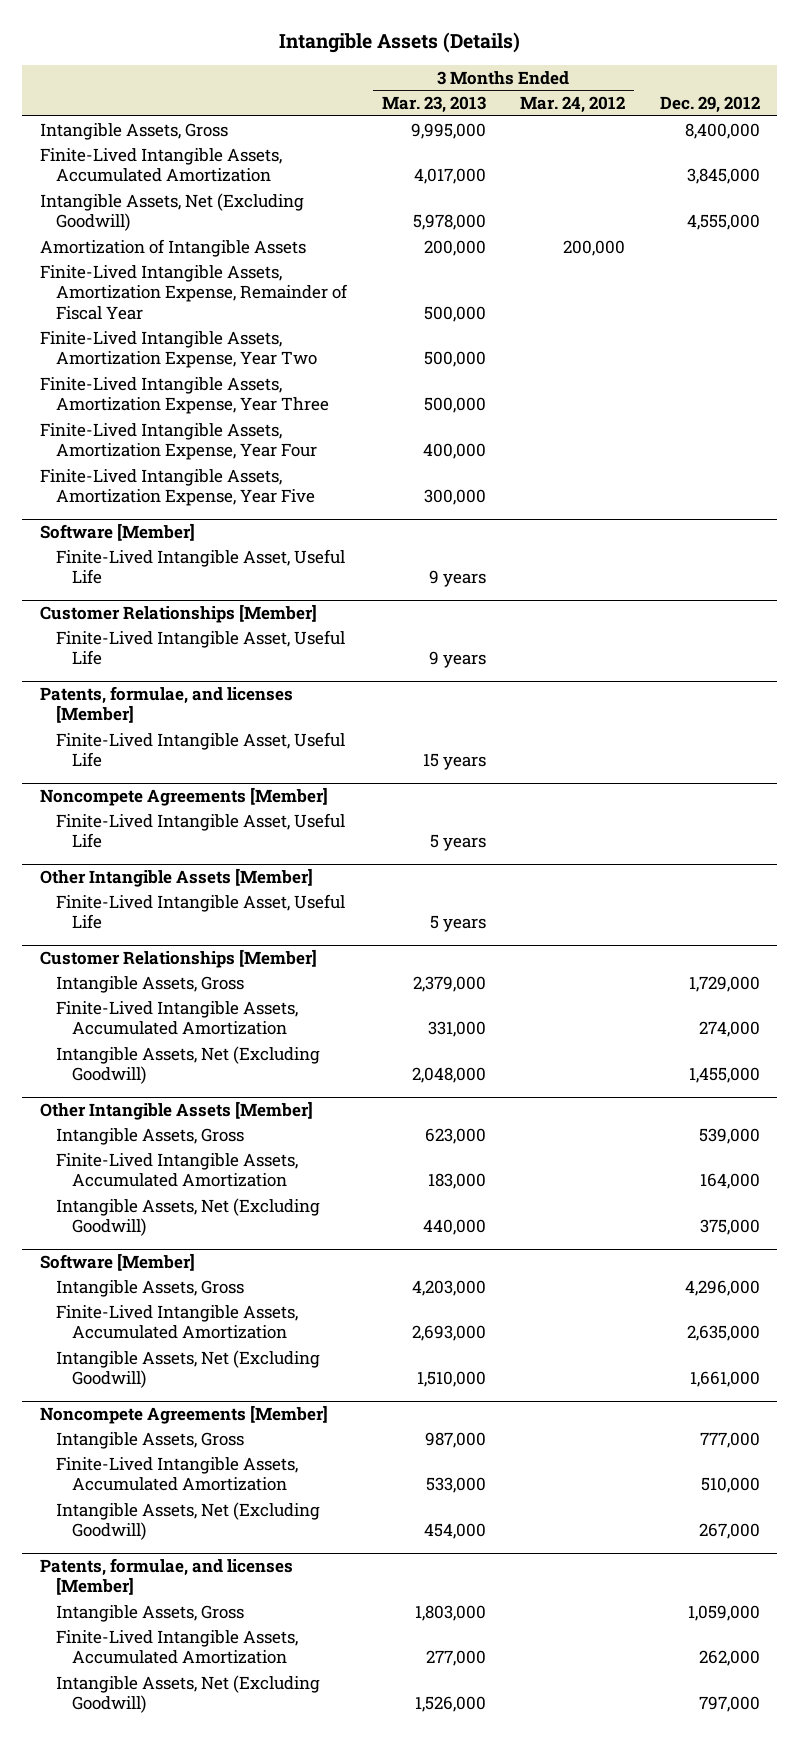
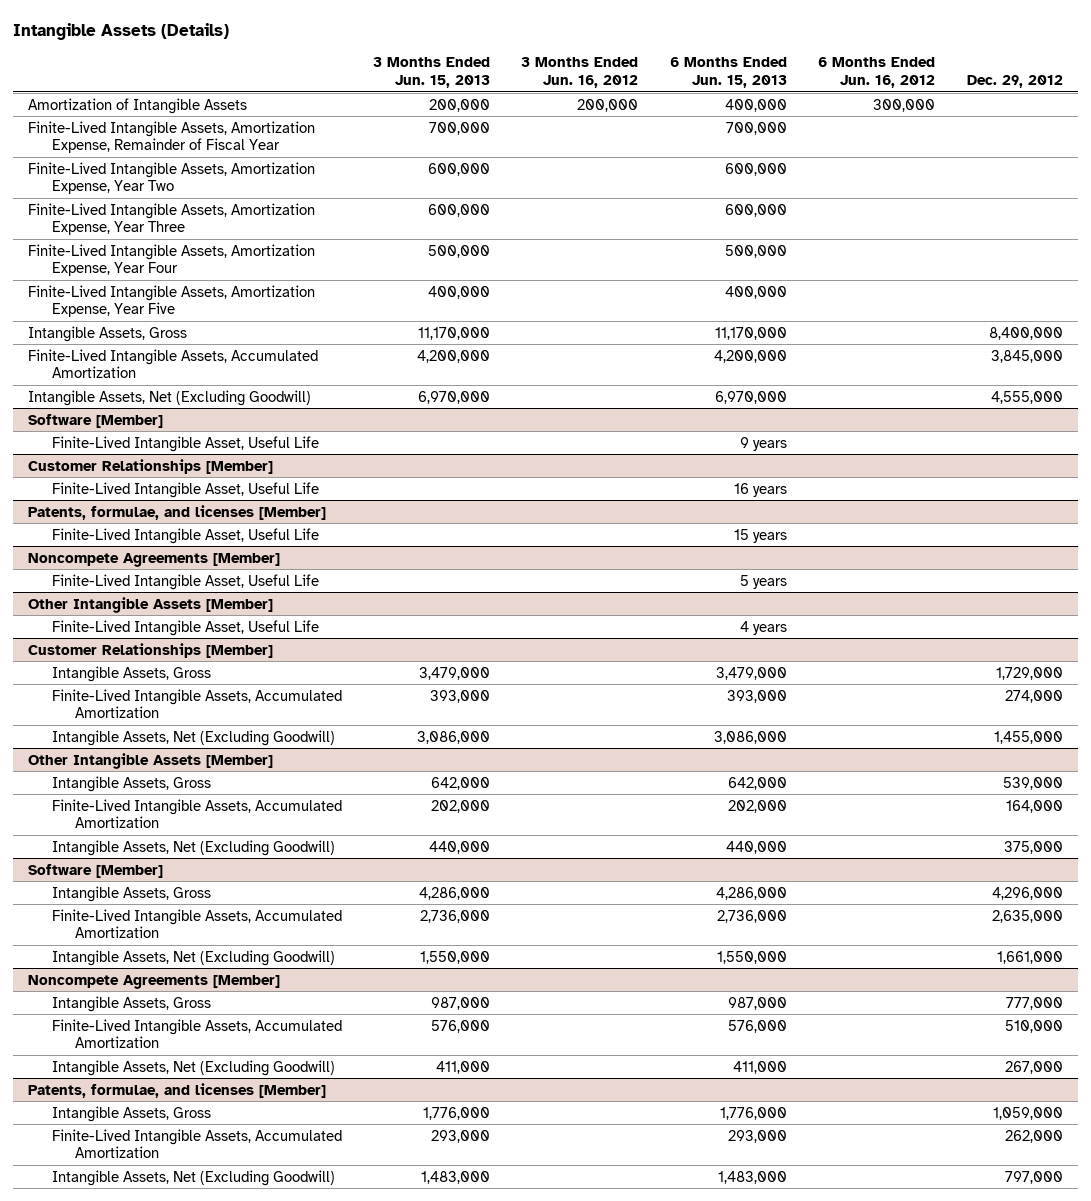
- | 3 Months Ended Mar. 23, 2013 | 3 Months Ended Mar. 24, 2012 | Dec. 29, 2012
+ | 3 Months Ended Jun. 15, 2013 | 3 Months Ended Jun. 16, 2012 | 6 Months Ended Jun. 15, 2013 | 6 Months Ended Jun. 16, 2012 | Dec. 29, 2012
moved down: Intangible Assets, Gross | 11,170,000 | | 11,170,000 | | 8,400,000
moved down: Finite-Lived Intangible Assets, Accumulated Amortization | 4,200,000 | | 4,200,000 | | 3,845,000
moved down: Intangible Assets, Net (Excluding Goodwill) | 6,970,000 | | 6,970,000 | | 4,555,000

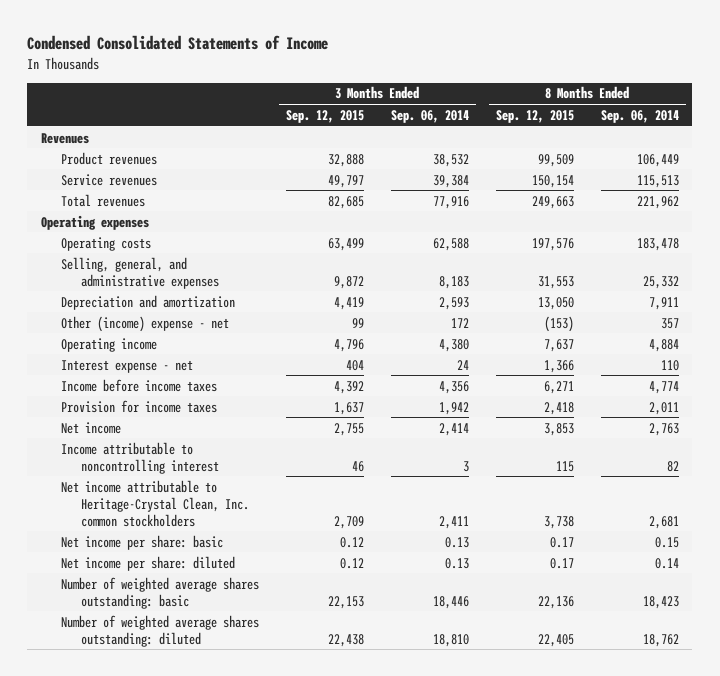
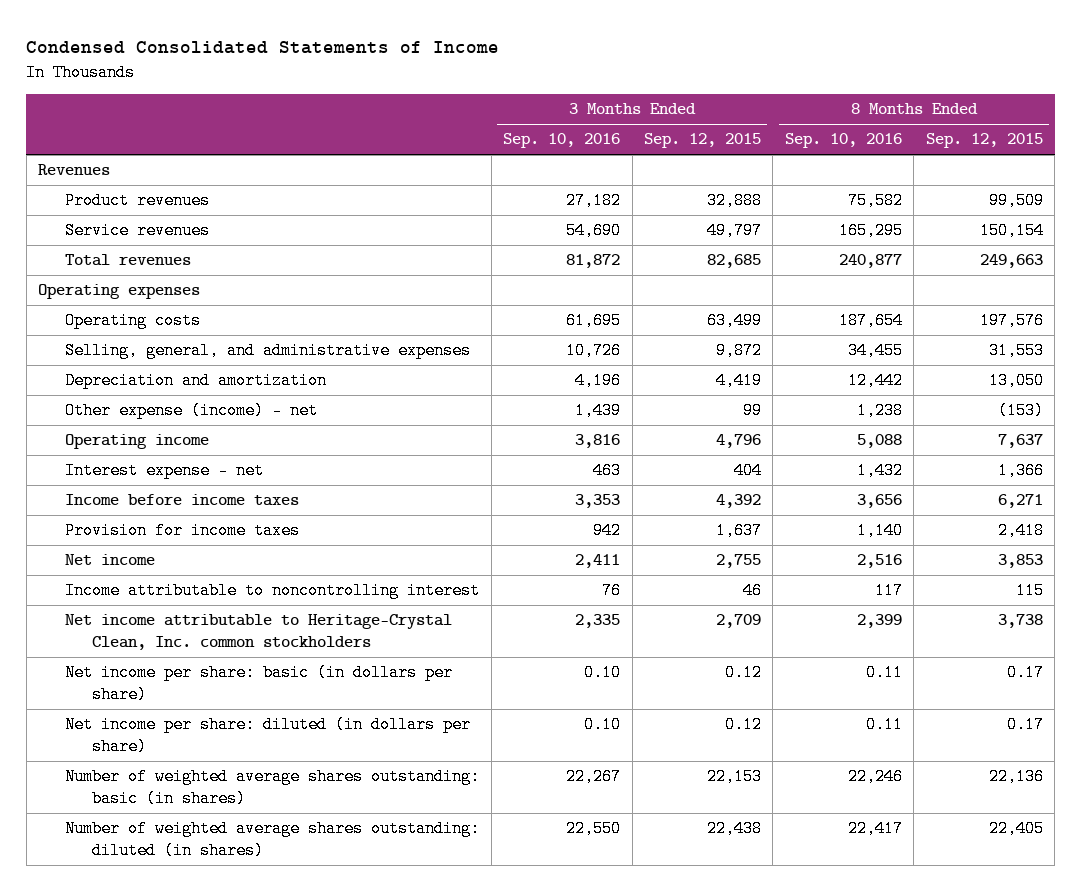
- | 3 Months Ended Sep. 12, 2015 | 3 Months Ended Sep. 06, 2014 | 8 Months Ended Sep. 12, 2015 | 8 Months Ended Sep. 06, 2014
+ | 3 Months Ended Sep. 10, 2016 | 3 Months Ended Sep. 12, 2015 | 8 Months Ended Sep. 10, 2016 | 8 Months Ended Sep. 12, 2015
- Other (income) expense - net | 99 | 172 | (153) | 357
+ Other expense (income) - net | 1,439 | 99 | 1,238 | (153)
- Net income per share: basic | 0.12 | 0.13 | 0.17 | 0.15
- Net income per share: diluted | 0.12 | 0.13 | 0.17 | 0.14
- Number of weighted average shares outstanding: basic | 22,153 | 18,446 | 22,136 | 18,423
- Number of weighted average shares outstanding: diluted | 22,438 | 18,810 | 22,405 | 18,762
+ Net income per share: basic (in dollars per share) | 0.10 | 0.12 | 0.11 | 0.17
+ Net income per share: diluted (in dollars per share) | 0.10 | 0.12 | 0.11 | 0.17
+ Number of weighted average shares outstanding: basic (in shares) | 22,267 | 22,153 | 22,246 | 22,136
+ Number of weighted average shares outstanding: diluted (in shares) | 22,550 | 22,438 | 22,417 | 22,405

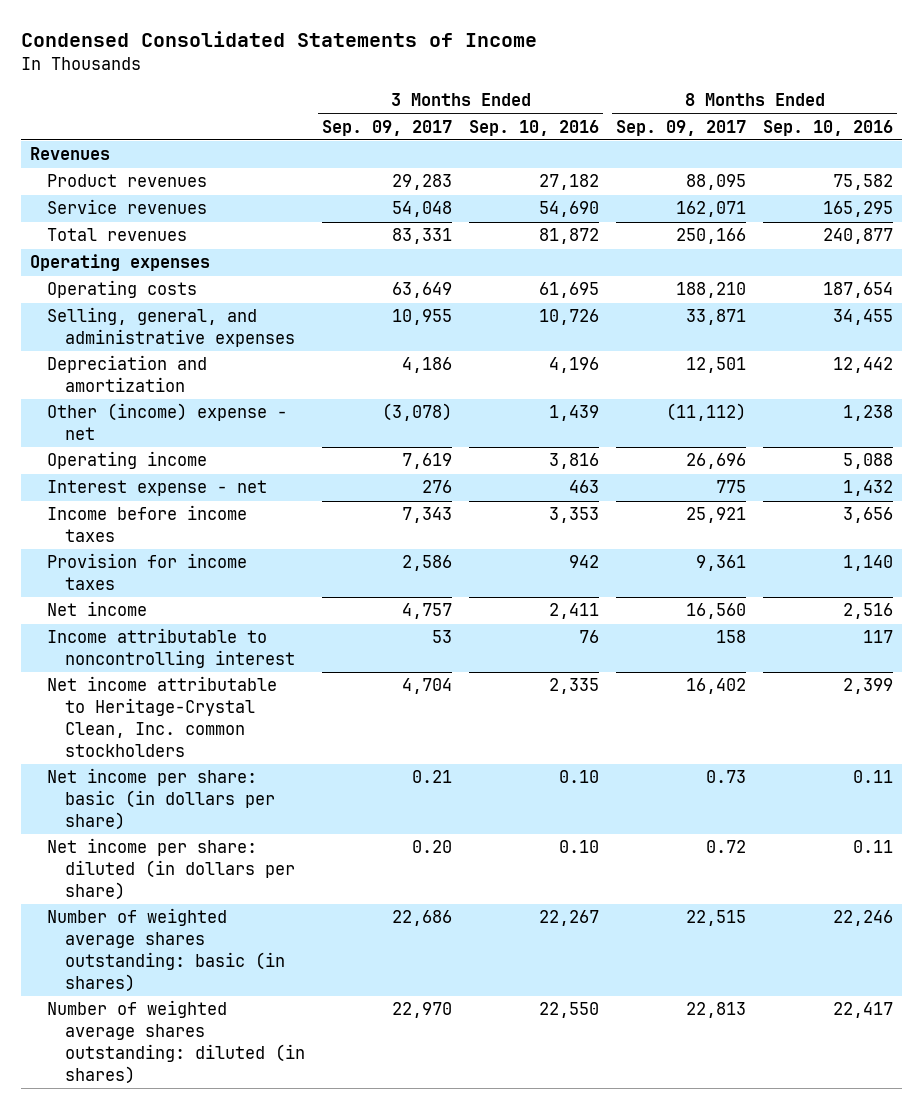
- | 3 Months Ended Sep. 10, 2016 | 3 Months Ended Sep. 12, 2015 | 8 Months Ended Sep. 10, 2016 | 8 Months Ended Sep. 12, 2015
+ | 3 Months Ended Sep. 09, 2017 | 3 Months Ended Sep. 10, 2016 | 8 Months Ended Sep. 09, 2017 | 8 Months Ended Sep. 10, 2016
- Other expense (income) - net | 1,439 | 99 | 1,238 | (153)
+ Other (income) expense - net | (3,078) | 1,439 | (11,112) | 1,238

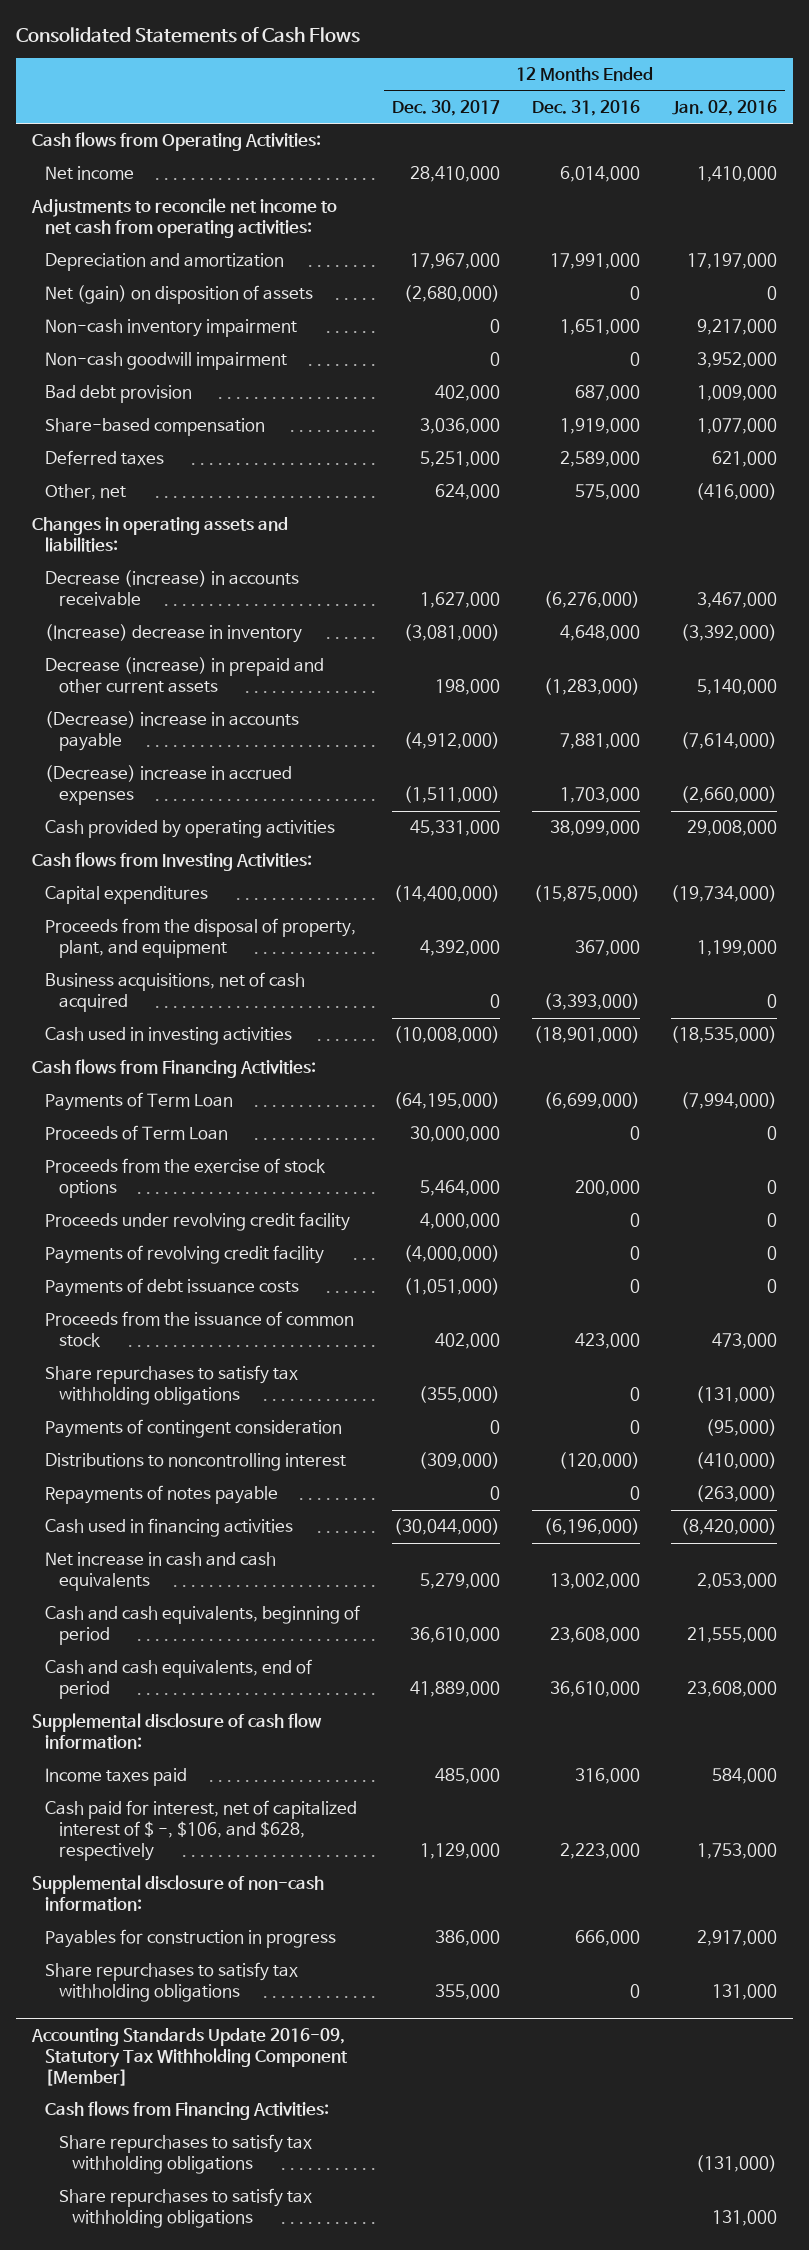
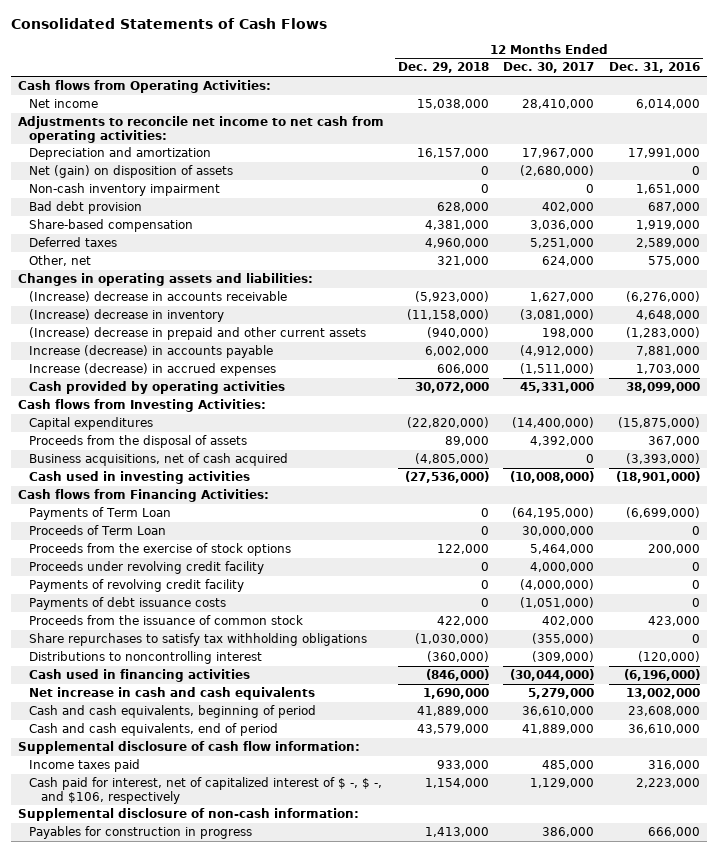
- | 12 Months Ended Dec. 30, 2017 | 12 Months Ended Dec. 31, 2016 | 12 Months Ended Jan. 02, 2016
+ | 12 Months Ended Dec. 29, 2018 | 12 Months Ended Dec. 30, 2017 | 12 Months Ended Dec. 31, 2016
- Non-cash goodwill impairment | 0 | 0 | 3,952,000
- Decrease (increase) in accounts receivable | 1,627,000 | (6,276,000) | 3,467,000
+ (Increase) decrease in accounts receivable | (5,923,000) | 1,627,000 | (6,276,000)
- Decrease (increase) in prepaid and other current assets | 198,000 | (1,283,000) | 5,140,000
- (Decrease) increase in accounts payable | (4,912,000) | 7,881,000 | (7,614,000)
- (Decrease) increase in accrued expenses | (1,511,000) | 1,703,000 | (2,660,000)
+ (Increase) decrease in prepaid and other current assets | (940,000) | 198,000 | (1,283,000)
+ Increase (decrease) in accounts payable | 6,002,000 | (4,912,000) | 7,881,000
+ Increase (decrease) in accrued expenses | 606,000 | (1,511,000) | 1,703,000
- Proceeds from the disposal of property, plant, and equipment | 4,392,000 | 367,000 | 1,199,000
+ Proceeds from the disposal of assets | 89,000 | 4,392,000 | 367,000
- Payments of contingent consideration | 0 | 0 | (95,000)
- Repayments of notes payable | 0 | 0 | (263,000)
- Cash paid for interest, net of capitalized interest of $ -, $106, and $628, respectively | 1,129,000 | 2,223,000 | 1,753,000
+ Cash paid for interest, net of capitalized interest of $ -, $ -, and $106, respectively | 1,154,000 | 1,129,000 | 2,223,000
- Share repurchases to satisfy tax withholding obligations | 355,000 | 0 | 131,000
- Accounting Standards Update 2016-09, Statutory Tax Withholding Component [Member]
- Cash flows from Financing Activities:
- Share repurchases to satisfy tax withholding obligations | | | (131,000)
- Share repurchases to satisfy tax withholding obligations | | | 131,000

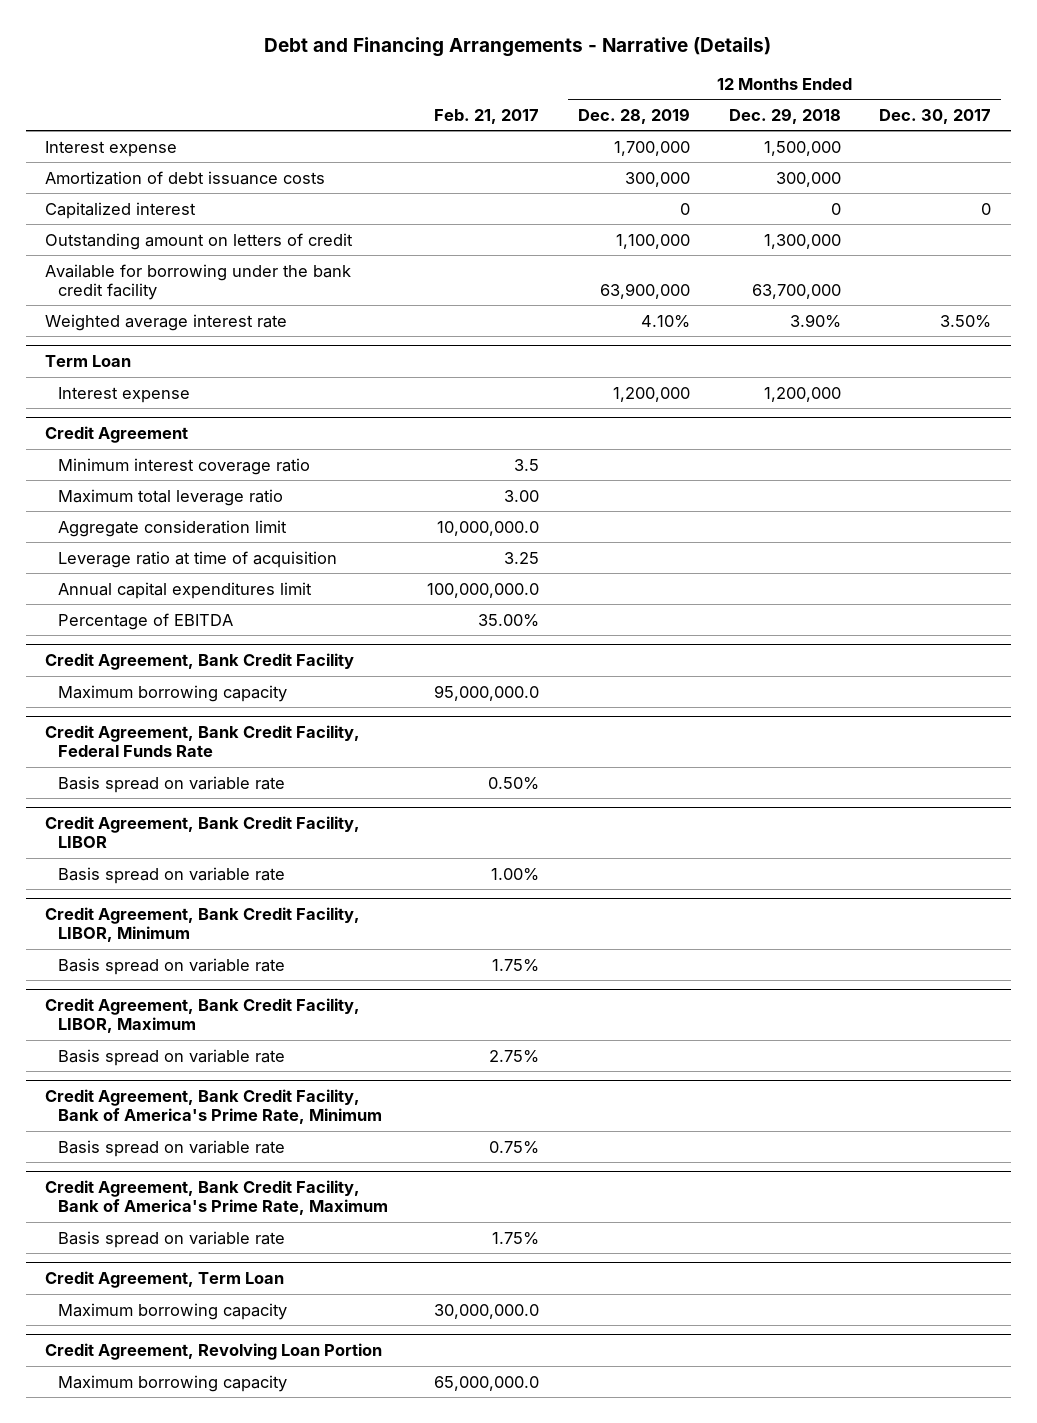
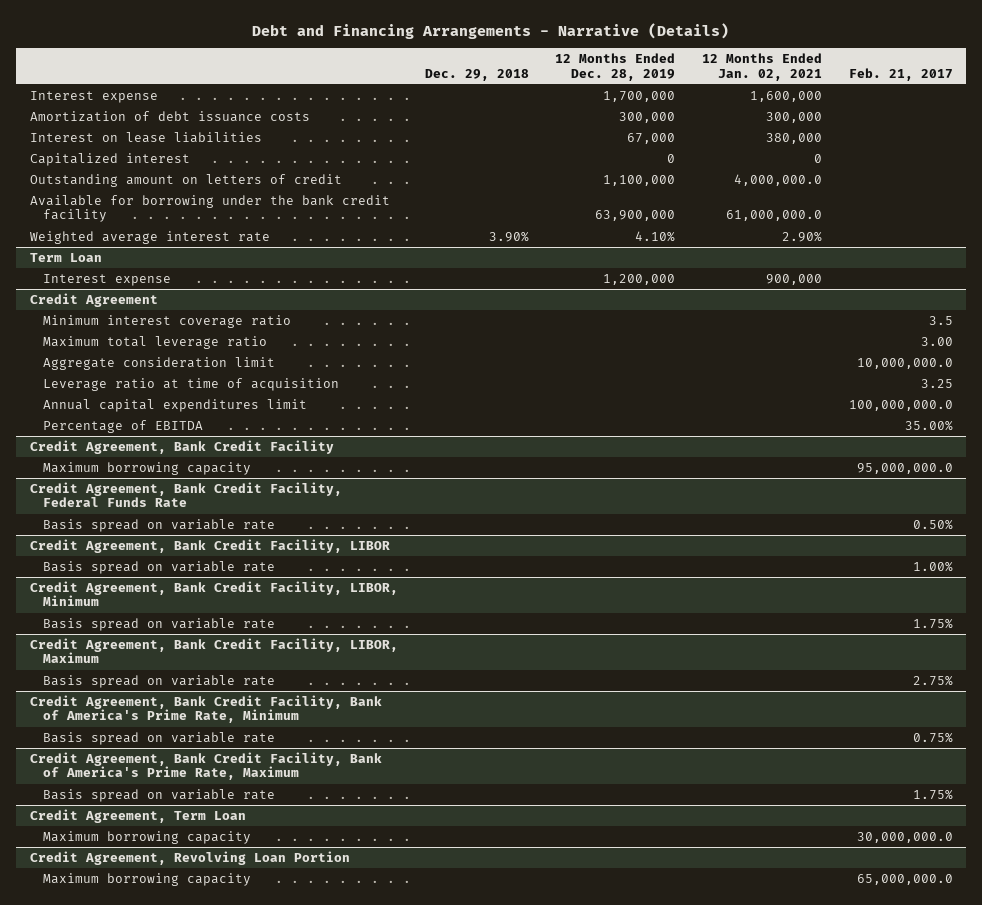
- | Feb. 21, 2017 | 12 Months Ended Dec. 28, 2019 | 12 Months Ended Dec. 29, 2018 | 12 Months Ended Dec. 30, 2017
+ | Dec. 29, 2018 | 12 Months Ended Dec. 28, 2019 | 12 Months Ended Jan. 02, 2021 | Feb. 21, 2017
+ Interest on lease liabilities | | 67,000 | 380,000 |

